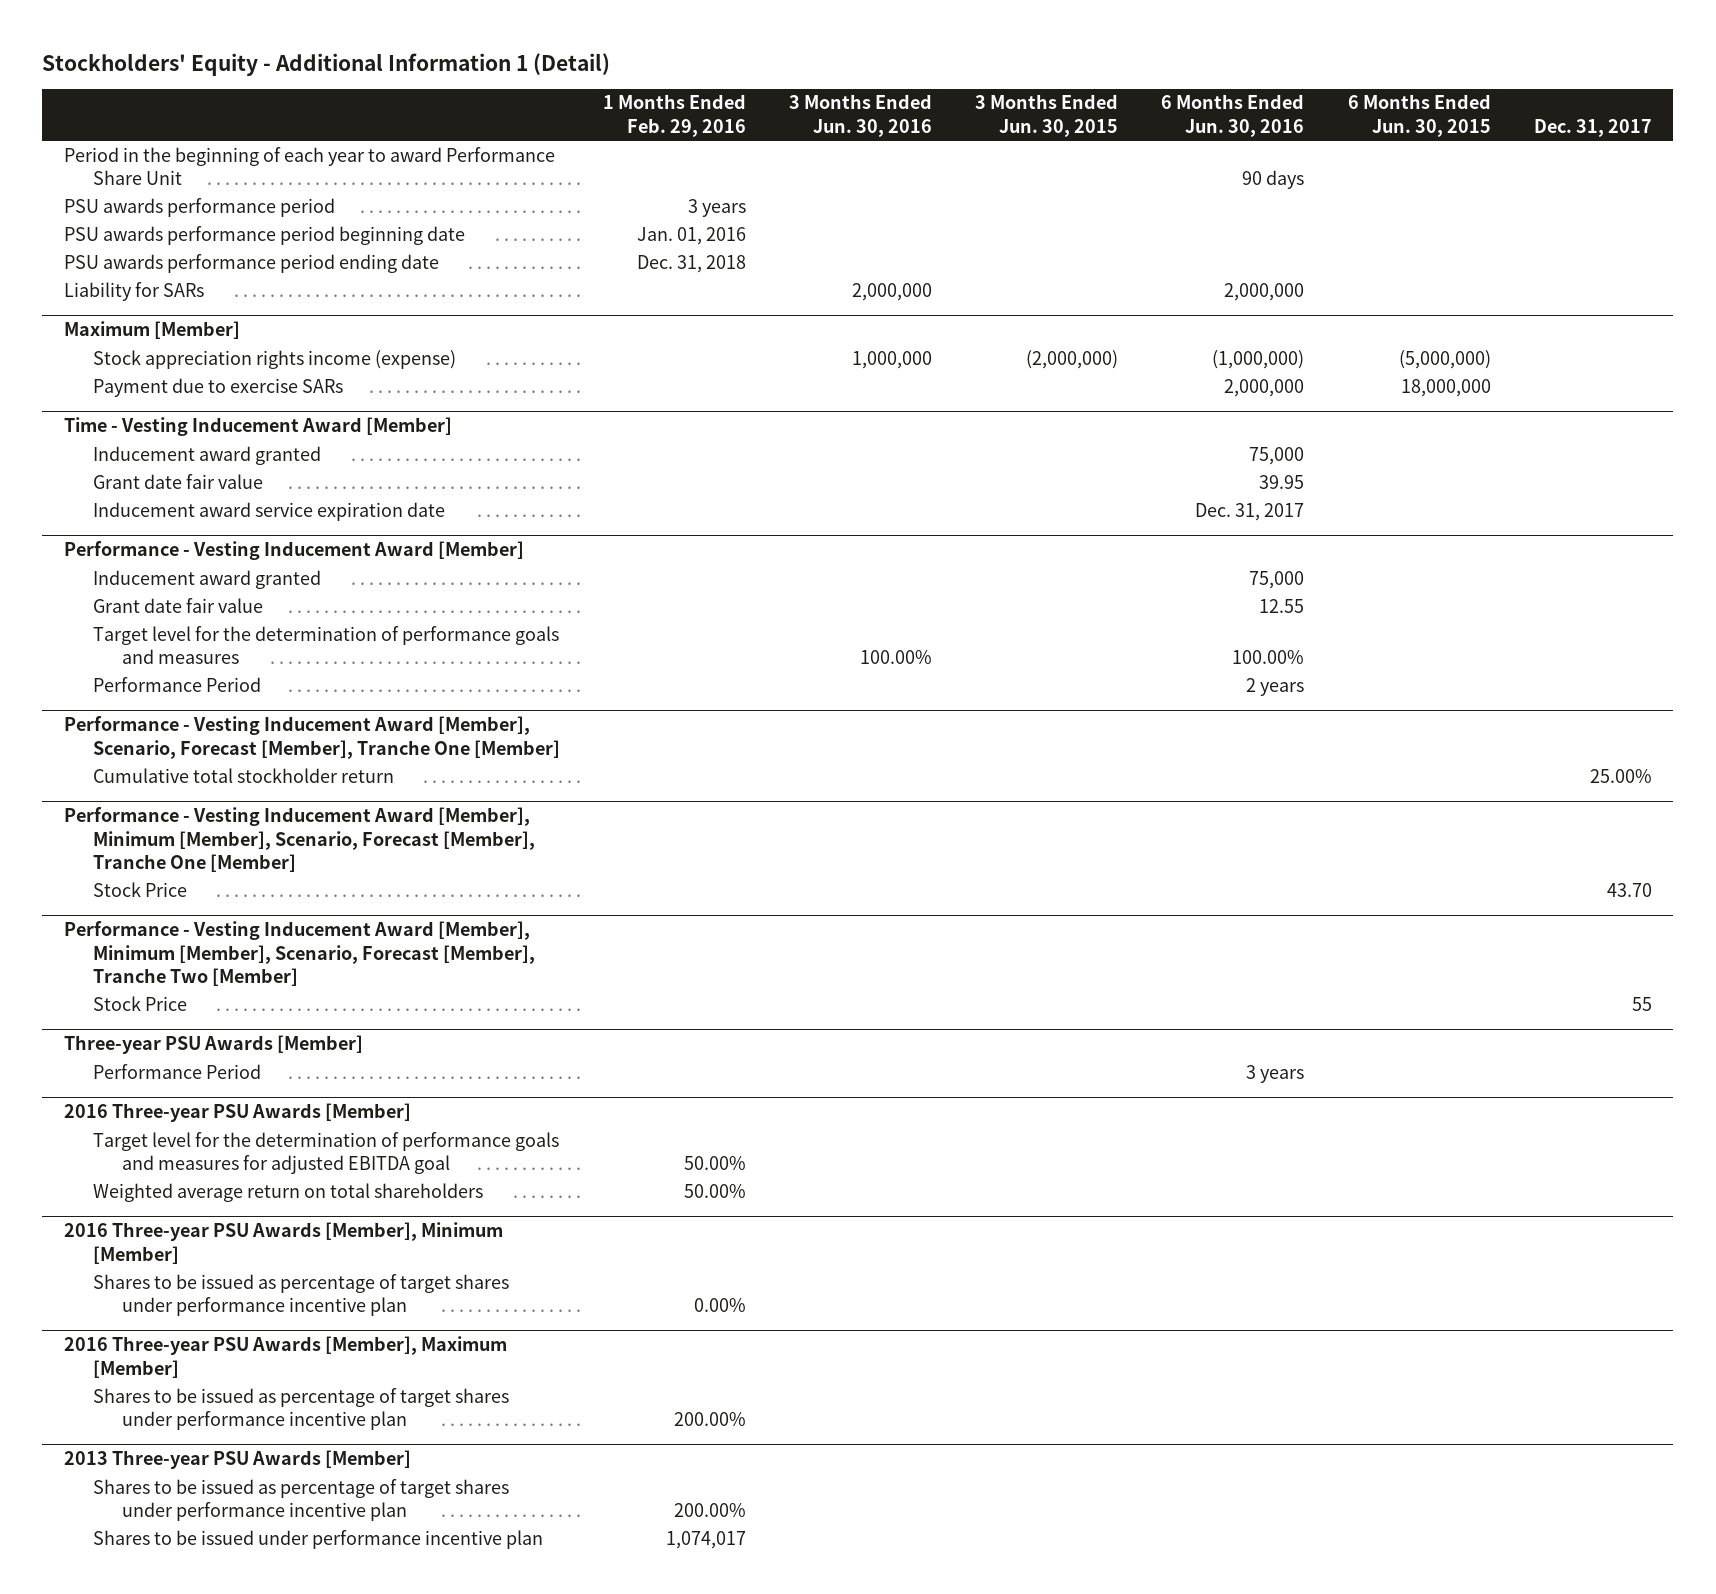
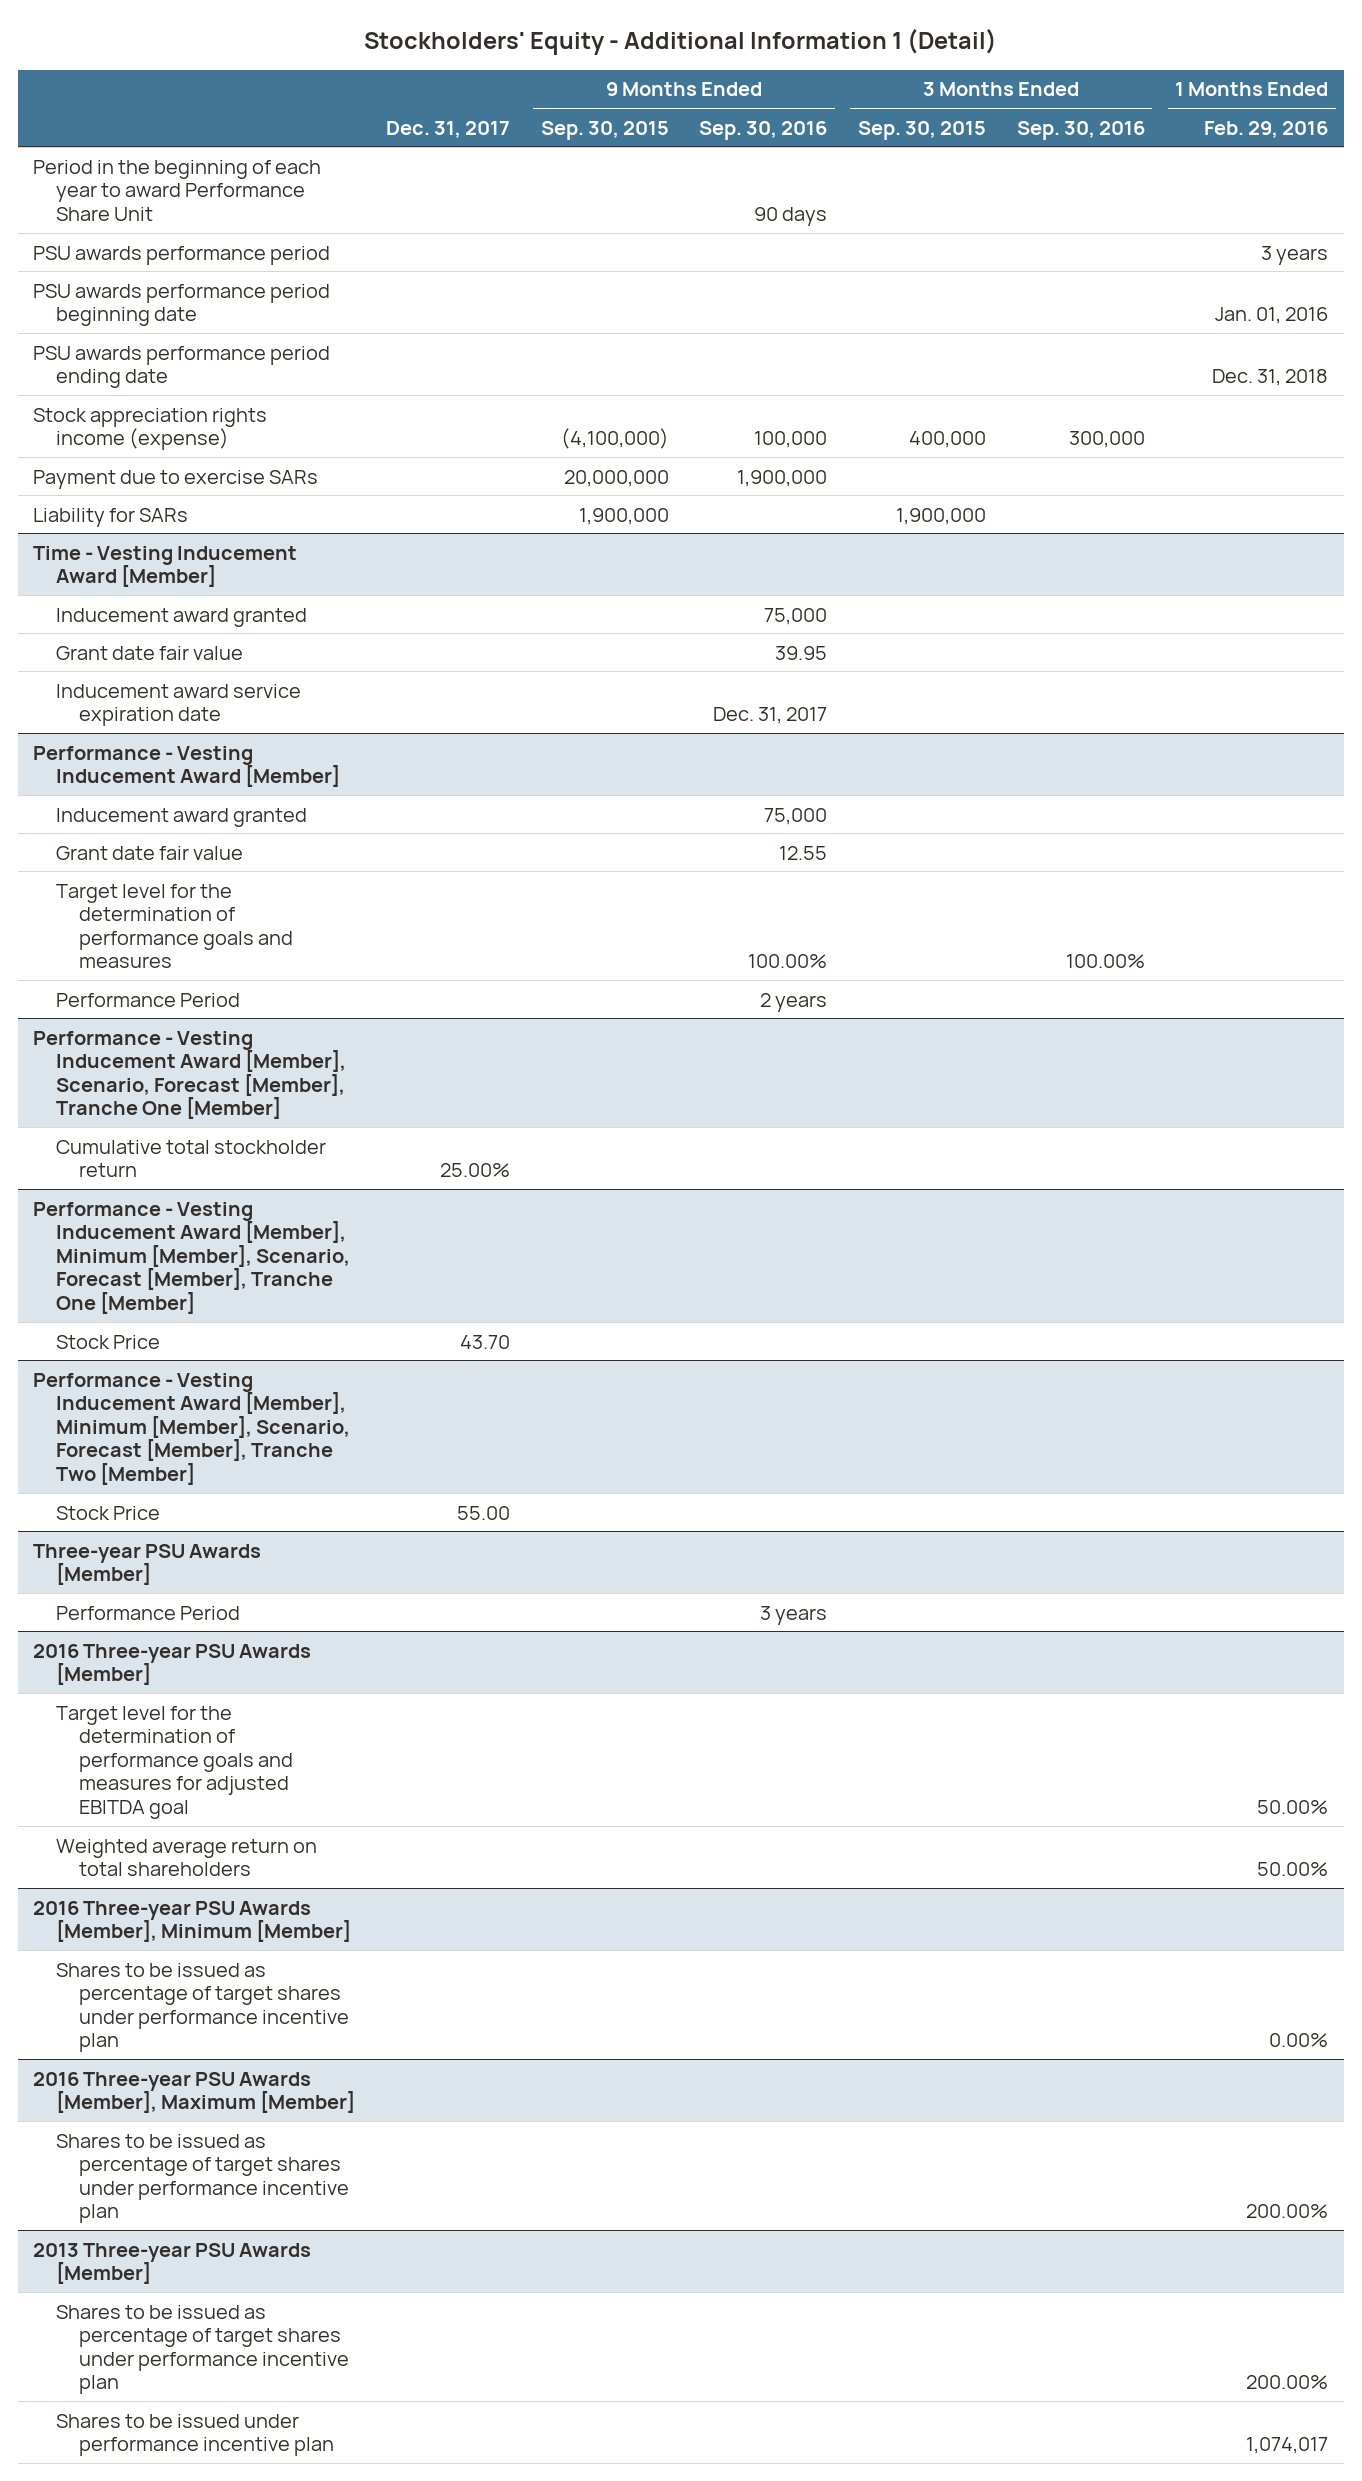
- | 1 Months Ended Feb. 29, 2016 | 3 Months Ended Jun. 30, 2016 | 3 Months Ended Jun. 30, 2015 | 6 Months Ended Jun. 30, 2016 | 6 Months Ended Jun. 30, 2015 | Dec. 31, 2017
+ | Dec. 31, 2017 | 9 Months Ended Sep. 30, 2015 | 9 Months Ended Sep. 30, 2016 | 3 Months Ended Sep. 30, 2015 | 3 Months Ended Sep. 30, 2016 | 1 Months Ended Feb. 29, 2016
+ Stock appreciation rights income (expense) | | (4,100,000) | 100,000 | 400,000 | 300,000 |
+ Payment due to exercise SARs | | 20,000,000 | 1,900,000 | | |
- Maximum [Member]
- Stock appreciation rights income (expense) | | 1,000,000 | (2,000,000) | (1,000,000) | (5,000,000) |
- Payment due to exercise SARs | | | | 2,000,000 | 18,000,000 |
@ Performance - Vesting Inducement Award [Member], Minimum [Member], Scenario, Forecast [Member], Tranche Two [Member]
- Stock Price | | | | | | 55
+ Stock Price | 55.00 | | | | |

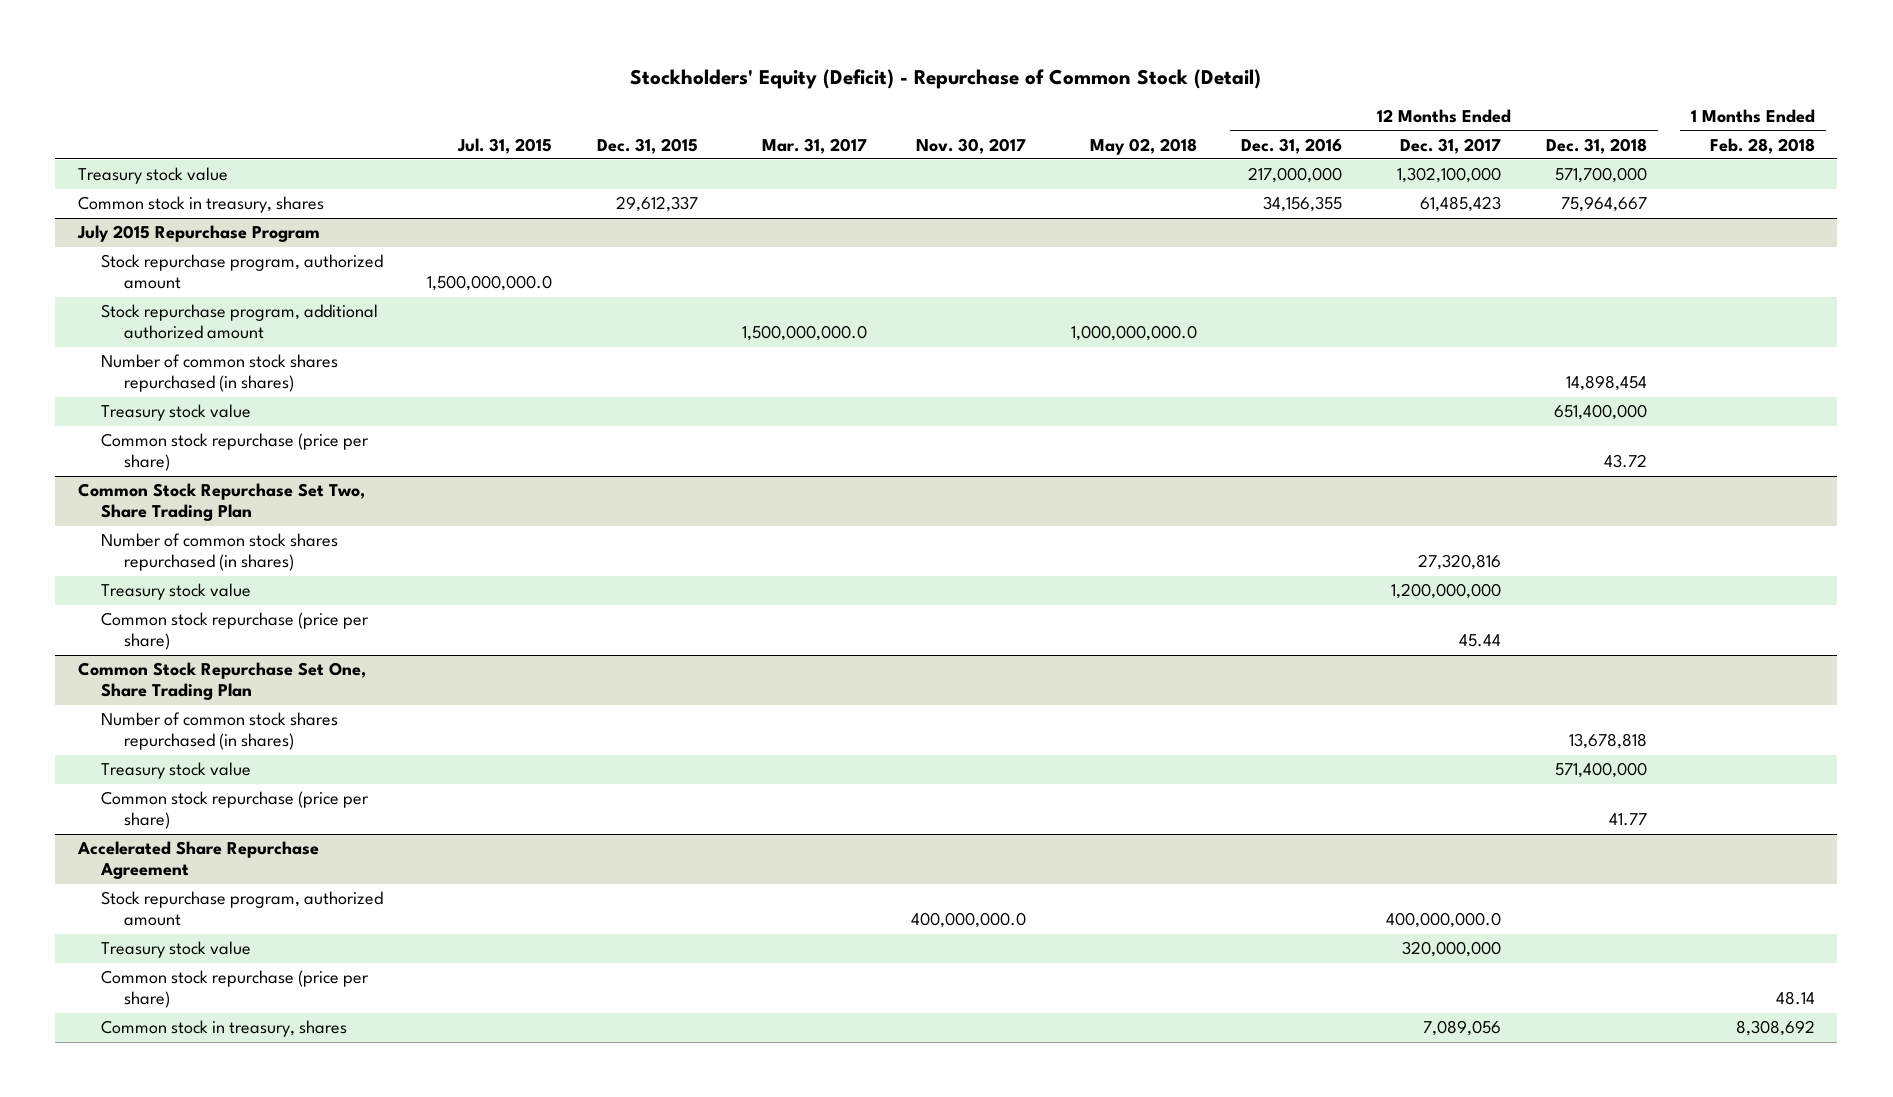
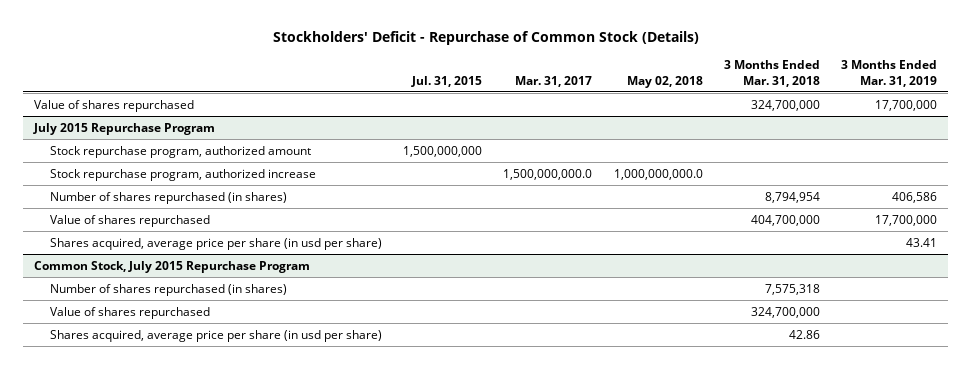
- Stockholders' Equity (Deficit) - Repurchase of Common Stock (Detail)
+ Stockholders' Deficit - Repurchase of Common Stock (Details)
- | Jul. 31, 2015 | Dec. 31, 2015 | Mar. 31, 2017 | Nov. 30, 2017 | May 02, 2018 | 12 Months Ended Dec. 31, 2016 | 12 Months Ended Dec. 31, 2017 | 12 Months Ended Dec. 31, 2018 | 1 Months Ended Feb. 28, 2018
+ | Jul. 31, 2015 | Mar. 31, 2017 | May 02, 2018 | 3 Months Ended Mar. 31, 2018 | 3 Months Ended Mar. 31, 2019
- Treasury stock value | | | | | | 217,000,000 | 1,302,100,000 | 571,700,000 |
- Common stock in treasury, shares | | 29,612,337 | | | | 34,156,355 | 61,485,423 | 75,964,667 |
+ Value of shares repurchased | | | | 324,700,000 | 17,700,000
@ July 2015 Repurchase Program
- Stock repurchase program, authorized amount | 1,500,000,000.0 | | | | | | | |
- Stock repurchase program, additional authorized amount | | | 1,500,000,000.0 | | 1,000,000,000.0 | | | |
- Number of common stock shares repurchased (in shares) | | | | | | | | 14,898,454 |
- Treasury stock value | | | | | | | | 651,400,000 |
- Common stock repurchase (price per share) | | | | | | | | 43.72 |
- Common Stock Repurchase Set Two, Share Trading Plan
- Number of common stock shares repurchased (in shares) | | | | | | | 27,320,816 | |
- Treasury stock value | | | | | | | 1,200,000,000 | |
- Common stock repurchase (price per share) | | | | | | | 45.44 | |
- Common Stock Repurchase Set One, Share Trading Plan
- Number of common stock shares repurchased (in shares) | | | | | | | | 13,678,818 |
- Treasury stock value | | | | | | | | 571,400,000 |
- Common stock repurchase (price per share) | | | | | | | | 41.77 |
- Accelerated Share Repurchase Agreement
- Stock repurchase program, authorized amount | | | | 400,000,000.0 | | | 400,000,000.0 | |
- Treasury stock value | | | | | | | 320,000,000 | |
- Common stock repurchase (price per share) | | | | | | | | | 48.14
- Common stock in treasury, shares | | | | | | | 7,089,056 | | 8,308,692
@ July 2015 Repurchase Program
+ Stock repurchase program, authorized amount | 1,500,000,000 | | | |
+ Stock repurchase program, authorized increase | | 1,500,000,000.0 | 1,000,000,000.0 | |
+ Number of shares repurchased (in shares) | | | | 8,794,954 | 406,586
+ Value of shares repurchased | | | | 404,700,000 | 17,700,000
+ Shares acquired, average price per share (in usd per share) | | | | | 43.41
+ Common Stock, July 2015 Repurchase Program
+ Number of shares repurchased (in shares) | | | | 7,575,318 |
+ Value of shares repurchased | | | | 324,700,000 |
+ Shares acquired, average price per share (in usd per share) | | | | 42.86 |

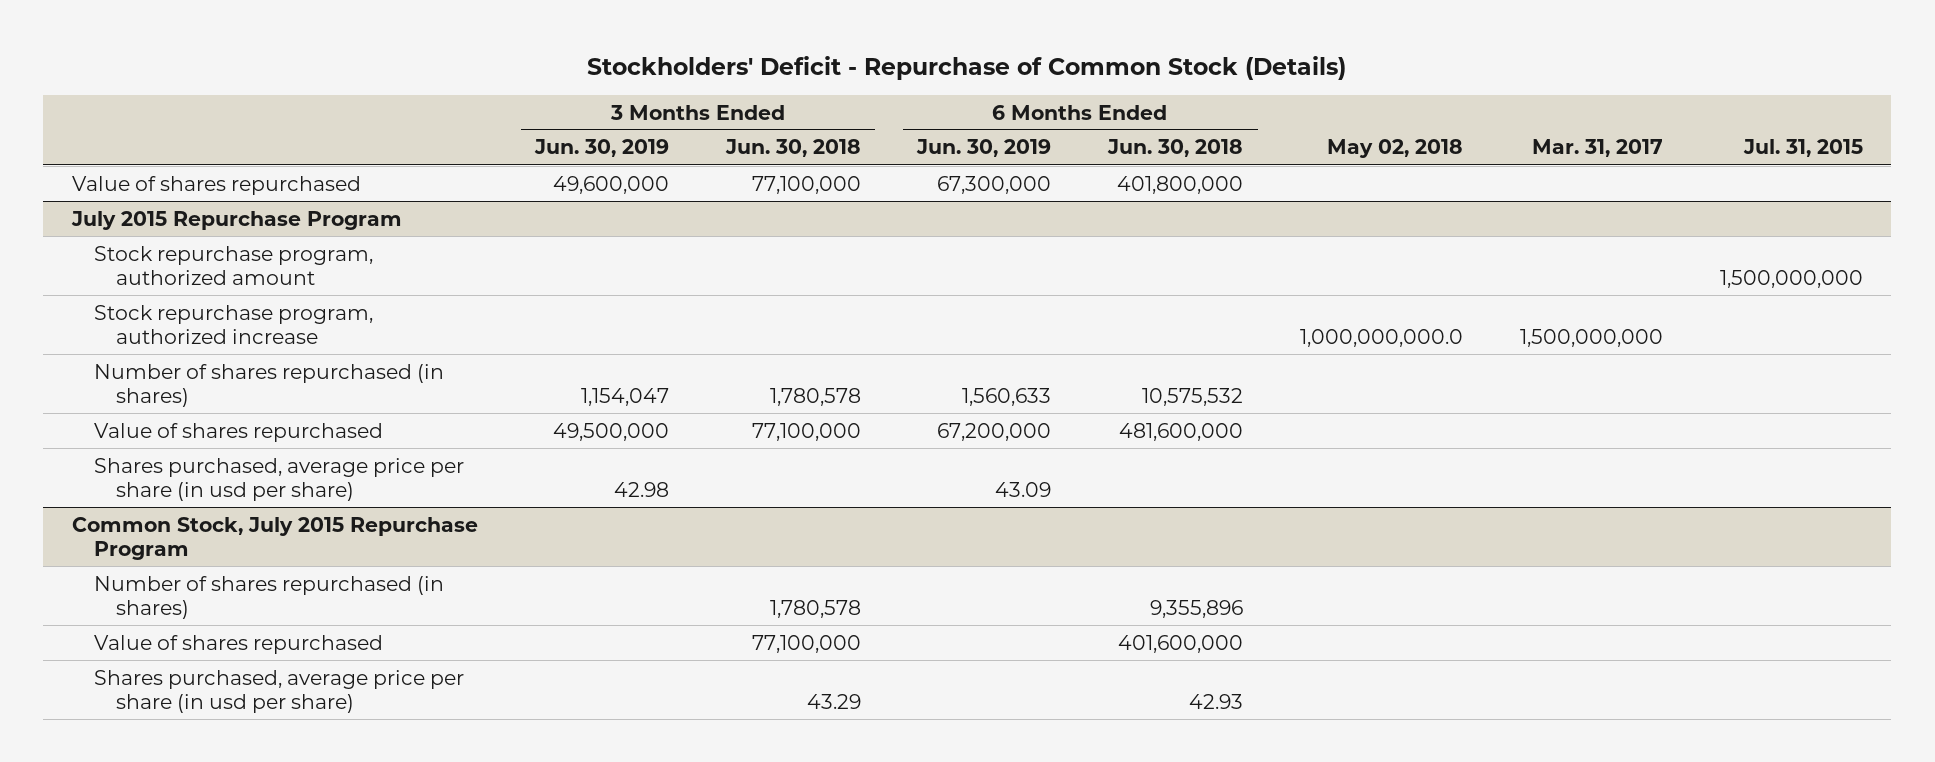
- | Jul. 31, 2015 | Mar. 31, 2017 | May 02, 2018 | 3 Months Ended Mar. 31, 2018 | 3 Months Ended Mar. 31, 2019
+ | 3 Months Ended Jun. 30, 2019 | 3 Months Ended Jun. 30, 2018 | 6 Months Ended Jun. 30, 2019 | 6 Months Ended Jun. 30, 2018 | May 02, 2018 | Mar. 31, 2017 | Jul. 31, 2015
@ July 2015 Repurchase Program
- Stock repurchase program, authorized increase | | 1,500,000,000.0 | 1,000,000,000.0 | |
+ Stock repurchase program, authorized increase | | | | | 1,000,000,000.0 | 1,500,000,000 |
- Shares acquired, average price per share (in usd per share) | | | | | 43.41
+ Shares purchased, average price per share (in usd per share) | 42.98 | | 43.09 | | | |
@ Common Stock, July 2015 Repurchase Program
- Shares acquired, average price per share (in usd per share) | | | | 42.86 |
+ Shares purchased, average price per share (in usd per share) | | 43.29 | | 42.93 | | |

